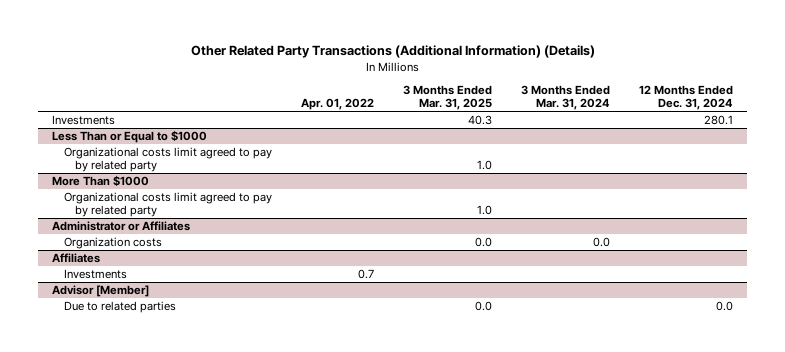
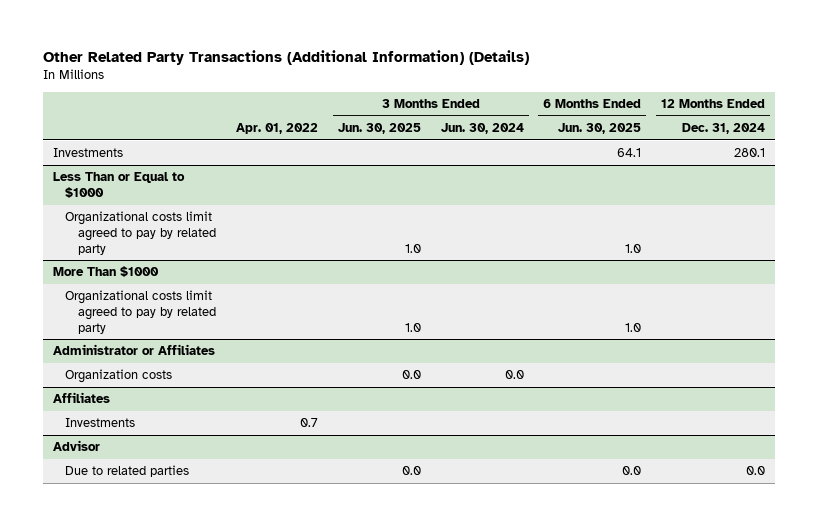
- | Apr. 01, 2022 | 3 Months Ended Mar. 31, 2025 | 3 Months Ended Mar. 31, 2024 | 12 Months Ended Dec. 31, 2024
+ | Apr. 01, 2022 | 3 Months Ended Jun. 30, 2025 | 3 Months Ended Jun. 30, 2024 | 6 Months Ended Jun. 30, 2025 | 12 Months Ended Dec. 31, 2024
- Advisor [Member]
+ Advisor

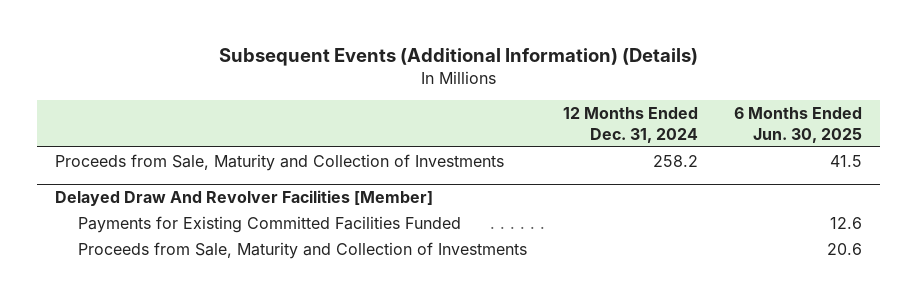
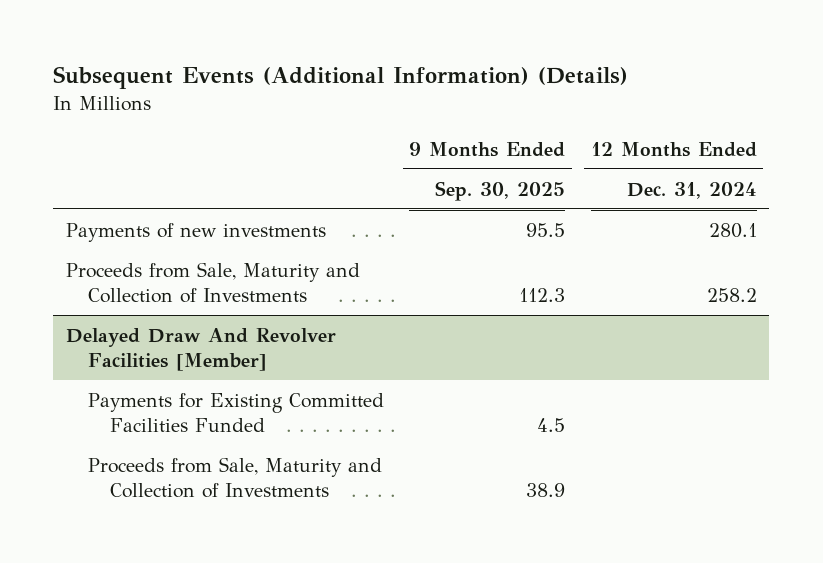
- | 12 Months Ended Dec. 31, 2024 | 6 Months Ended Jun. 30, 2025
+ | 9 Months Ended Sep. 30, 2025 | 12 Months Ended Dec. 31, 2024
+ Payments of new investments | 95.5 | 280.1

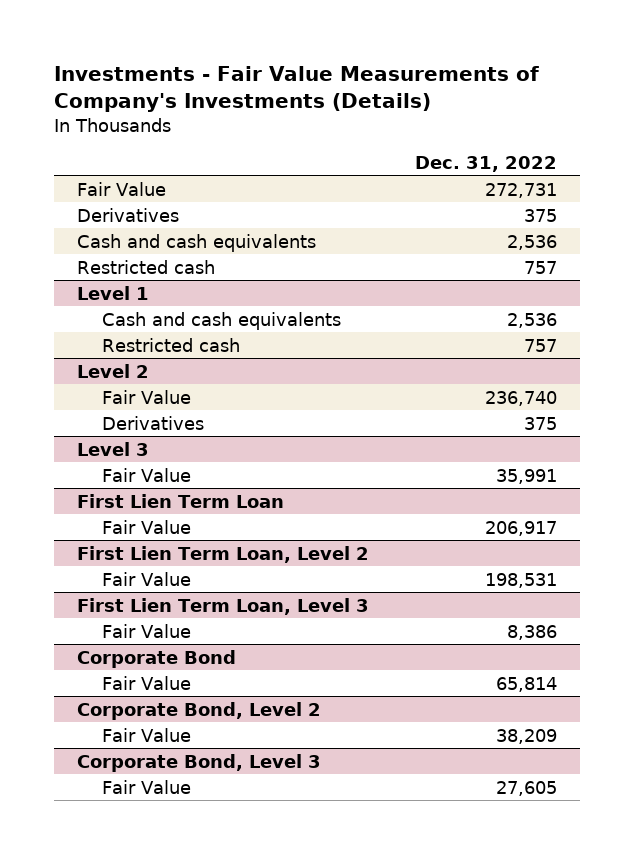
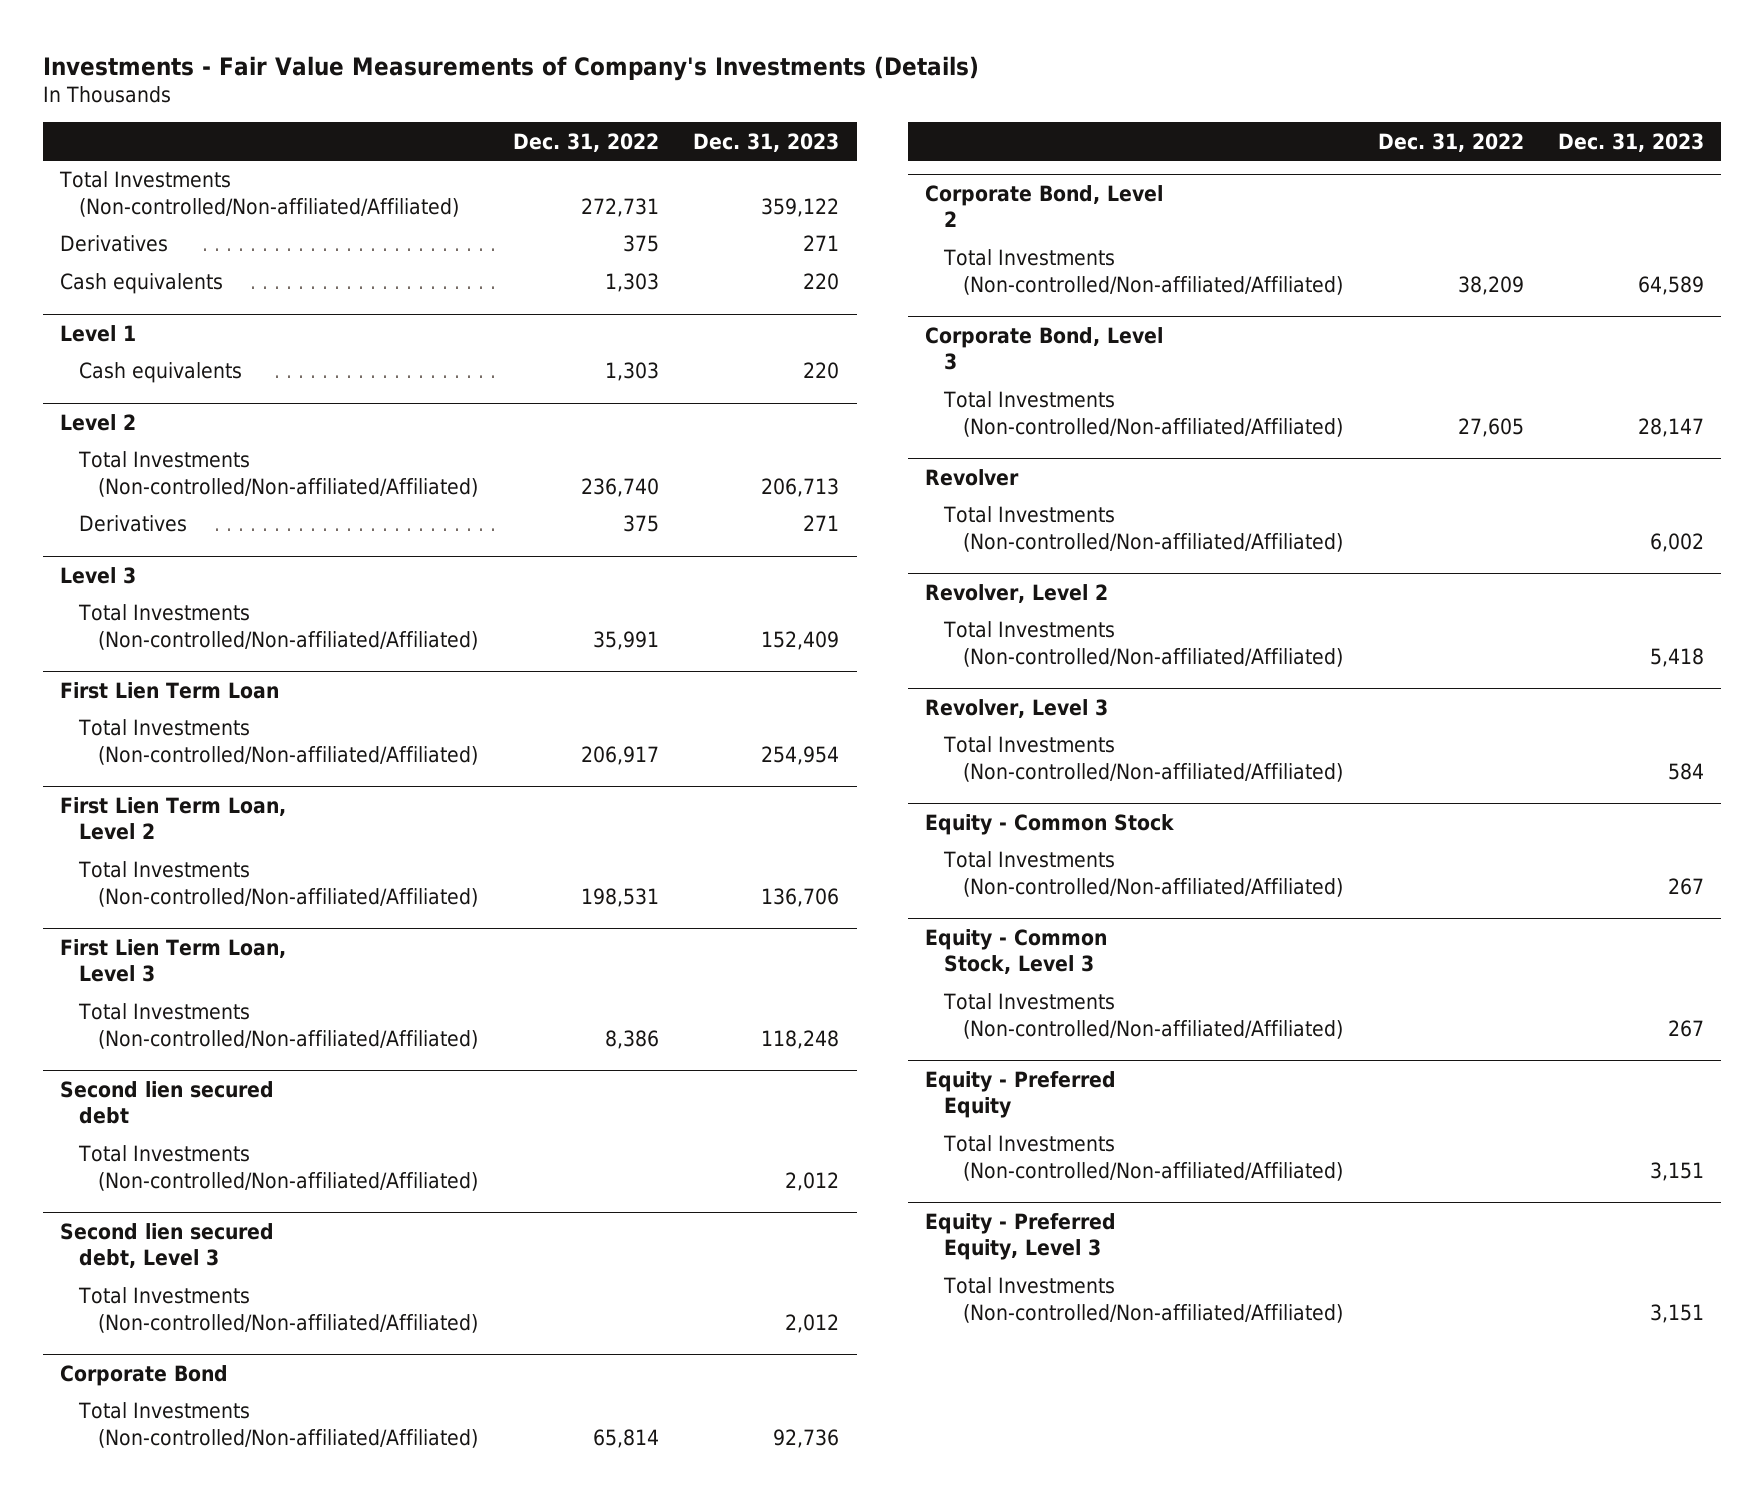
- | Dec. 31, 2022
+ | Dec. 31, 2022 | Dec. 31, 2023
- Fair Value | 272,731
+ Total Investments (Non-controlled/Non-affiliated/Affiliated) | 272,731 | 359,122
- Cash and cash equivalents | 2,536
- Restricted cash | 757
+ Cash equivalents | 1,303 | 220
@ Level 1
- Cash and cash equivalents | 2,536
- Restricted cash | 757
+ Cash equivalents | 1,303 | 220
@ Level 2
- Fair Value | 236,740
+ Total Investments (Non-controlled/Non-affiliated/Affiliated) | 236,740 | 206,713
@ Level 3
- Fair Value | 35,991
+ Total Investments (Non-controlled/Non-affiliated/Affiliated) | 35,991 | 152,409
@ First Lien Term Loan
- Fair Value | 206,917
+ Total Investments (Non-controlled/Non-affiliated/Affiliated) | 206,917 | 254,954
@ First Lien Term Loan, Level 2
- Fair Value | 198,531
+ Total Investments (Non-controlled/Non-affiliated/Affiliated) | 198,531 | 136,706
@ First Lien Term Loan, Level 3
- Fair Value | 8,386
+ Total Investments (Non-controlled/Non-affiliated/Affiliated) | 8,386 | 118,248
+ Second lien secured debt
+ Total Investments (Non-controlled/Non-affiliated/Affiliated) | | 2,012
+ Second lien secured debt, Level 3
+ Total Investments (Non-controlled/Non-affiliated/Affiliated) | | 2,012
@ Corporate Bond
- Fair Value | 65,814
+ Total Investments (Non-controlled/Non-affiliated/Affiliated) | 65,814 | 92,736
@ Corporate Bond, Level 2
- Fair Value | 38,209
+ Total Investments (Non-controlled/Non-affiliated/Affiliated) | 38,209 | 64,589
@ Corporate Bond, Level 3
- Fair Value | 27,605
+ Total Investments (Non-controlled/Non-affiliated/Affiliated) | 27,605 | 28,147
+ Revolver
+ Total Investments (Non-controlled/Non-affiliated/Affiliated) | | 6,002
+ Revolver, Level 2
+ Total Investments (Non-controlled/Non-affiliated/Affiliated) | | 5,418
+ Revolver, Level 3
+ Total Investments (Non-controlled/Non-affiliated/Affiliated) | | 584
+ Equity - Common Stock
+ Total Investments (Non-controlled/Non-affiliated/Affiliated) | | 267
+ Equity - Common Stock, Level 3
+ Total Investments (Non-controlled/Non-affiliated/Affiliated) | | 267
+ Equity - Preferred Equity
+ Total Investments (Non-controlled/Non-affiliated/Affiliated) | | 3,151
+ Equity - Preferred Equity, Level 3
+ Total Investments (Non-controlled/Non-affiliated/Affiliated) | | 3,151

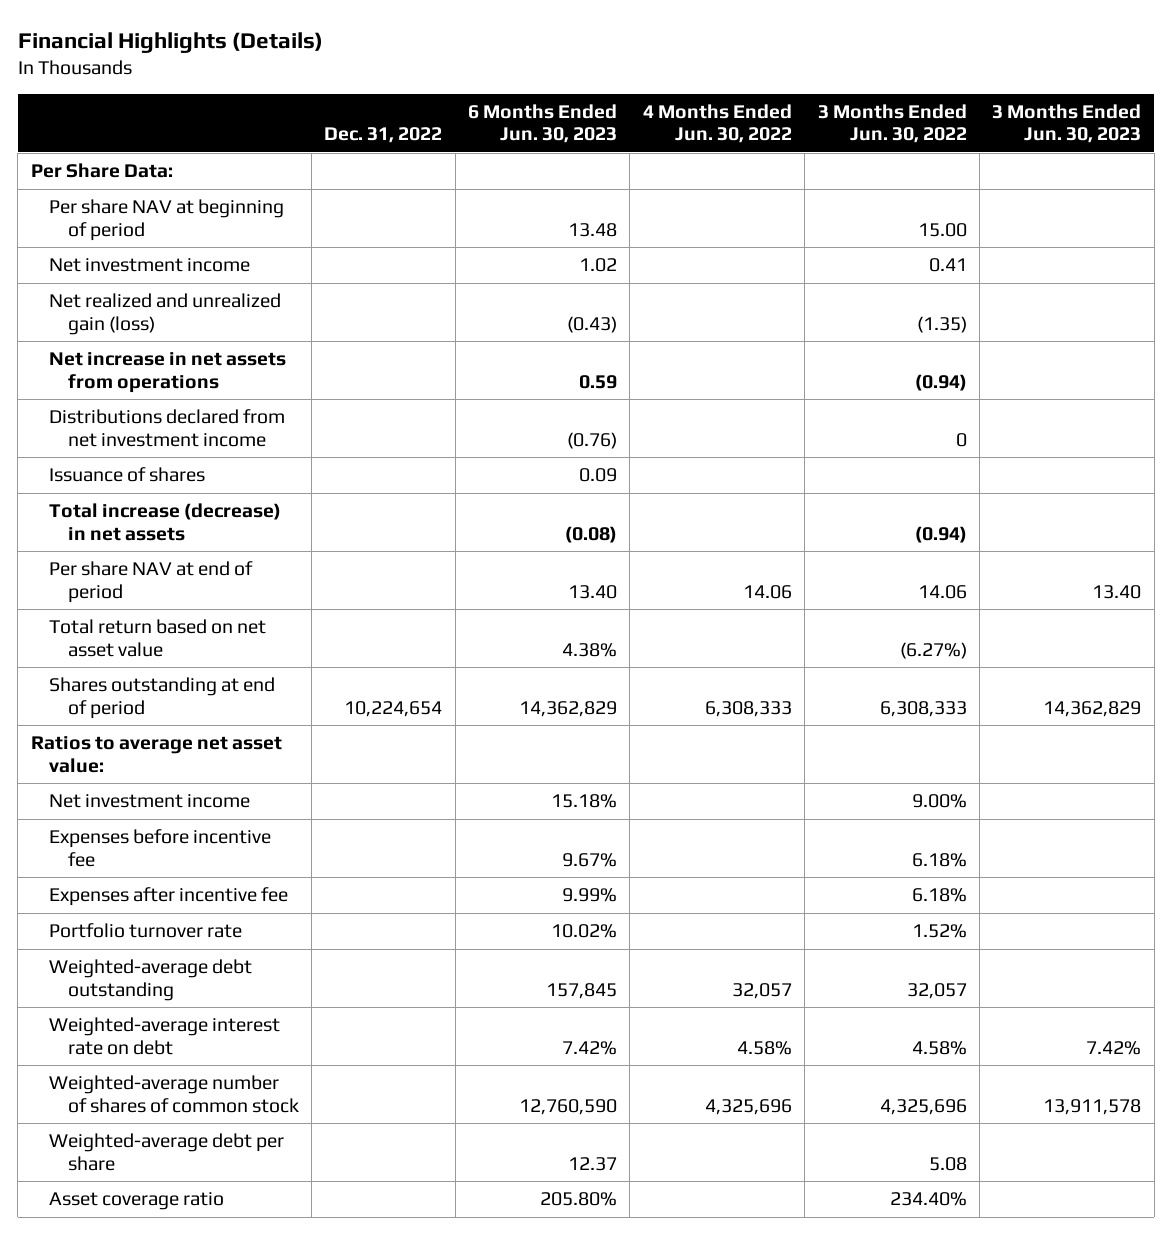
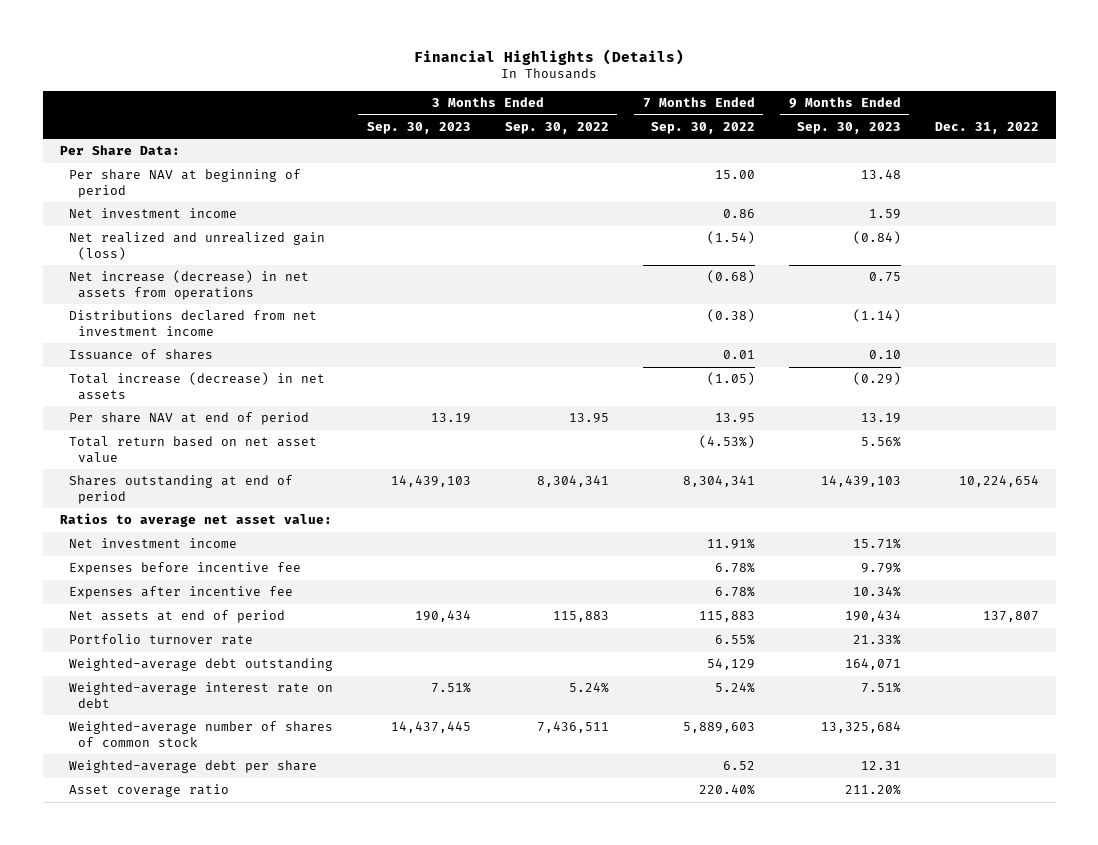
- | Dec. 31, 2022 | 6 Months Ended Jun. 30, 2023 | 4 Months Ended Jun. 30, 2022 | 3 Months Ended Jun. 30, 2022 | 3 Months Ended Jun. 30, 2023
+ | 3 Months Ended Sep. 30, 2023 | 3 Months Ended Sep. 30, 2022 | 7 Months Ended Sep. 30, 2022 | 9 Months Ended Sep. 30, 2023 | Dec. 31, 2022
- Net increase in net assets from operations | | 0.59 | | (0.94) |
+ Net increase (decrease) in net assets from operations | | | (0.68) | 0.75 |
+ Net assets at end of period | 190,434 | 115,883 | 115,883 | 190,434 | 137,807

